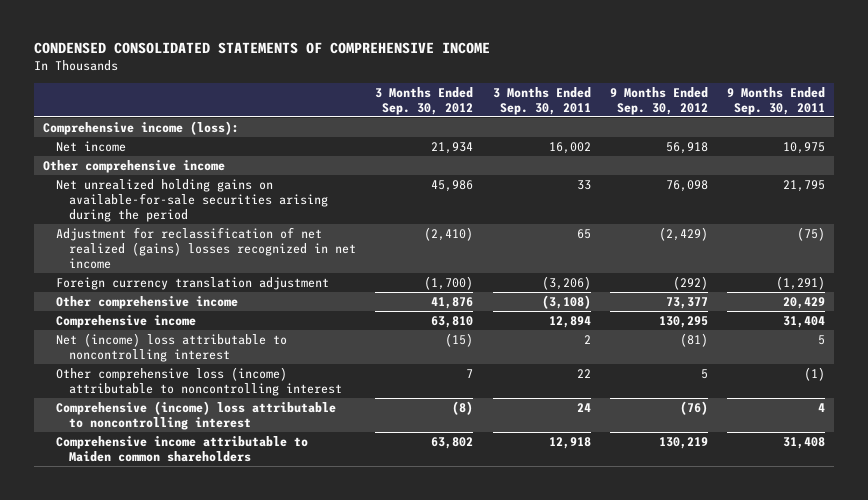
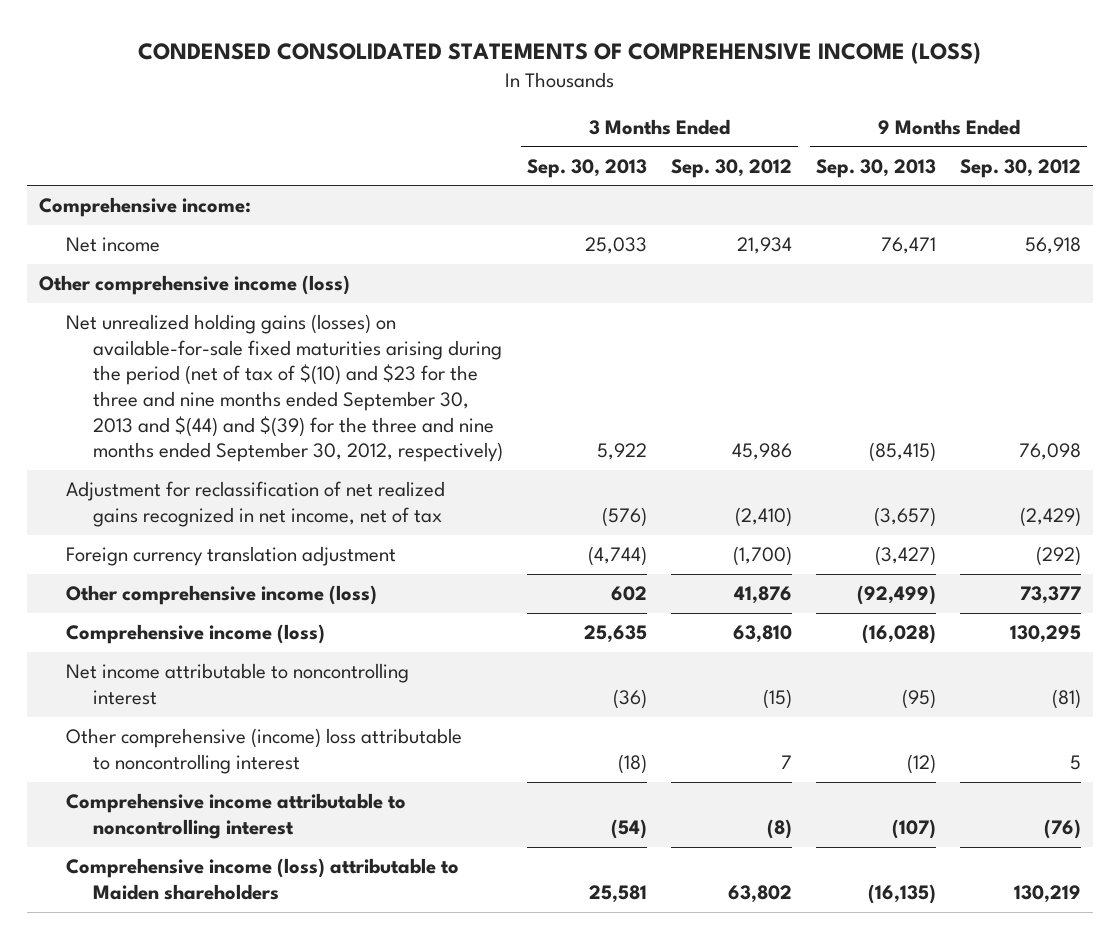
- CONDENSED CONSOLIDATED STATEMENTS OF COMPREHENSIVE INCOME
+ CONDENSED CONSOLIDATED STATEMENTS OF COMPREHENSIVE INCOME (LOSS)
- | 3 Months Ended Sep. 30, 2012 | 3 Months Ended Sep. 30, 2011 | 9 Months Ended Sep. 30, 2012 | 9 Months Ended Sep. 30, 2011
+ | 3 Months Ended Sep. 30, 2013 | 3 Months Ended Sep. 30, 2012 | 9 Months Ended Sep. 30, 2013 | 9 Months Ended Sep. 30, 2012
- Comprehensive income (loss):
+ Comprehensive income:
- Other comprehensive income
- Net unrealized holding gains on available-for-sale securities arising during the period | 45,986 | 33 | 76,098 | 21,795
- Adjustment for reclassification of net realized (gains) losses recognized in net income | (2,410) | 65 | (2,429) | (75)
+ Other comprehensive income (loss)
+ Net unrealized holding gains (losses) on available-for-sale fixed maturities arising during the period (net of tax of $(10) and $23 for the three and nine months ended September 30, 2013 and $(44) and $(39) for the three and nine months ended September 30, 2012, respectively) | 5,922 | 45,986 | (85,415) | 76,098
+ Adjustment for reclassification of net realized gains recognized in net income, net of tax | (576) | (2,410) | (3,657) | (2,429)
- Other comprehensive income | 41,876 | (3,108) | 73,377 | 20,429
- Comprehensive income | 63,810 | 12,894 | 130,295 | 31,404
- Net (income) loss attributable to noncontrolling interest | (15) | 2 | (81) | 5
- Other comprehensive loss (income) attributable to noncontrolling interest | 7 | 22 | 5 | (1)
- Comprehensive (income) loss attributable to noncontrolling interest | (8) | 24 | (76) | 4
- Comprehensive income attributable to Maiden common shareholders | 63,802 | 12,918 | 130,219 | 31,408
+ Other comprehensive income (loss) | 602 | 41,876 | (92,499) | 73,377
+ Comprehensive income (loss) | 25,635 | 63,810 | (16,028) | 130,295
+ Net income attributable to noncontrolling interest | (36) | (15) | (95) | (81)
+ Other comprehensive (income) loss attributable to noncontrolling interest | (18) | 7 | (12) | 5
+ Comprehensive income attributable to noncontrolling interest | (54) | (8) | (107) | (76)
+ Comprehensive income (loss) attributable to Maiden shareholders | 25,581 | 63,802 | (16,135) | 130,219

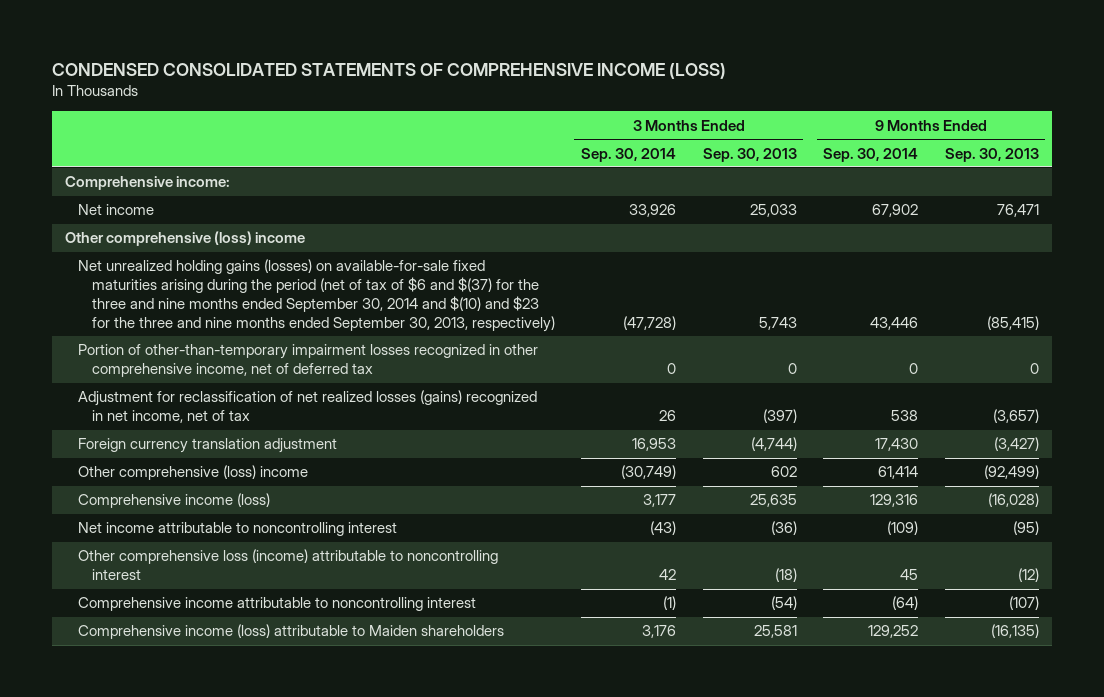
- | 3 Months Ended Sep. 30, 2013 | 3 Months Ended Sep. 30, 2012 | 9 Months Ended Sep. 30, 2013 | 9 Months Ended Sep. 30, 2012
+ | 3 Months Ended Sep. 30, 2014 | 3 Months Ended Sep. 30, 2013 | 9 Months Ended Sep. 30, 2014 | 9 Months Ended Sep. 30, 2013
- Other comprehensive income (loss)
- Net unrealized holding gains (losses) on available-for-sale fixed maturities arising during the period (net of tax of $(10) and $23 for the three and nine months ended September 30, 2013 and $(44) and $(39) for the three and nine months ended September 30, 2012, respectively) | 5,922 | 45,986 | (85,415) | 76,098
- Adjustment for reclassification of net realized gains recognized in net income, net of tax | (576) | (2,410) | (3,657) | (2,429)
+ Other comprehensive (loss) income
+ Net unrealized holding gains (losses) on available-for-sale fixed maturities arising during the period (net of tax of $6 and $(37) for the three and nine months ended September 30, 2014 and $(10) and $23 for the three and nine months ended September 30, 2013, respectively) | (47,728) | 5,743 | 43,446 | (85,415)
+ Portion of other-than-temporary impairment losses recognized in other comprehensive income, net of deferred tax | 0 | 0 | 0 | 0
+ Adjustment for reclassification of net realized losses (gains) recognized in net income, net of tax | 26 | (397) | 538 | (3,657)
- Other comprehensive income (loss) | 602 | 41,876 | (92,499) | 73,377
+ Other comprehensive (loss) income | (30,749) | 602 | 61,414 | (92,499)
- Other comprehensive (income) loss attributable to noncontrolling interest | (18) | 7 | (12) | 5
+ Other comprehensive loss (income) attributable to noncontrolling interest | 42 | (18) | 45 | (12)

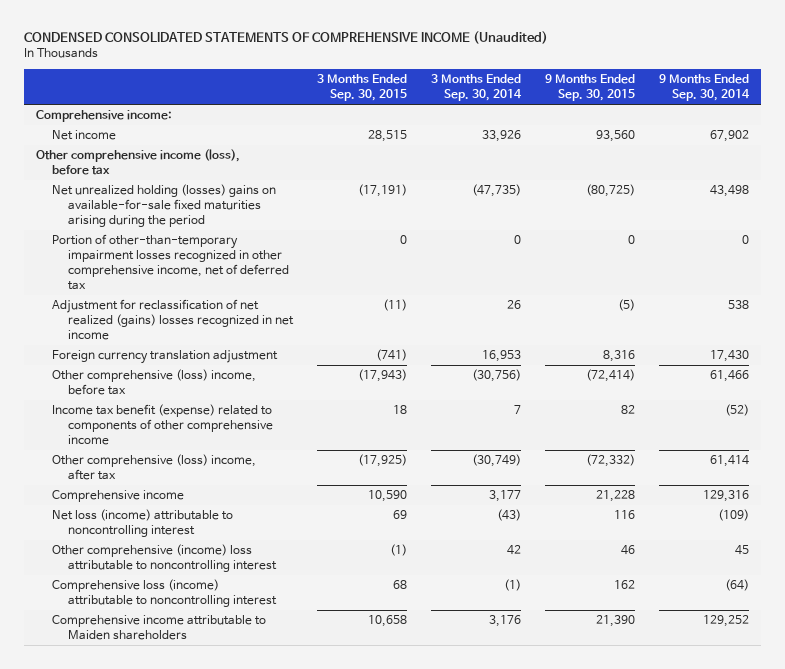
- CONDENSED CONSOLIDATED STATEMENTS OF COMPREHENSIVE INCOME (LOSS)
+ CONDENSED CONSOLIDATED STATEMENTS OF COMPREHENSIVE INCOME (Unaudited)
- | 3 Months Ended Sep. 30, 2014 | 3 Months Ended Sep. 30, 2013 | 9 Months Ended Sep. 30, 2014 | 9 Months Ended Sep. 30, 2013
+ | 3 Months Ended Sep. 30, 2015 | 3 Months Ended Sep. 30, 2014 | 9 Months Ended Sep. 30, 2015 | 9 Months Ended Sep. 30, 2014
- Other comprehensive (loss) income
- Net unrealized holding gains (losses) on available-for-sale fixed maturities arising during the period (net of tax of $6 and $(37) for the three and nine months ended September 30, 2014 and $(10) and $23 for the three and nine months ended September 30, 2013, respectively) | (47,728) | 5,743 | 43,446 | (85,415)
+ Other comprehensive income (loss), before tax
+ Net unrealized holding (losses) gains on available-for-sale fixed maturities arising during the period | (17,191) | (47,735) | (80,725) | 43,498
- Adjustment for reclassification of net realized losses (gains) recognized in net income, net of tax | 26 | (397) | 538 | (3,657)
+ Adjustment for reclassification of net realized (gains) losses recognized in net income | (11) | 26 | (5) | 538
- Other comprehensive (loss) income | (30,749) | 602 | 61,414 | (92,499)
- Comprehensive income (loss) | 3,177 | 25,635 | 129,316 | (16,028)
- Net income attributable to noncontrolling interest | (43) | (36) | (109) | (95)
- Other comprehensive loss (income) attributable to noncontrolling interest | 42 | (18) | 45 | (12)
- Comprehensive income attributable to noncontrolling interest | (1) | (54) | (64) | (107)
- Comprehensive income (loss) attributable to Maiden shareholders | 3,176 | 25,581 | 129,252 | (16,135)
+ Other comprehensive (loss) income, before tax | (17,943) | (30,756) | (72,414) | 61,466
+ Income tax benefit (expense) related to components of other comprehensive income | 18 | 7 | 82 | (52)
+ Other comprehensive (loss) income, after tax | (17,925) | (30,749) | (72,332) | 61,414
+ Comprehensive income | 10,590 | 3,177 | 21,228 | 129,316
+ Net loss (income) attributable to noncontrolling interest | 69 | (43) | 116 | (109)
+ Other comprehensive (income) loss attributable to noncontrolling interest | (1) | 42 | 46 | 45
+ Comprehensive loss (income) attributable to noncontrolling interest | 68 | (1) | 162 | (64)
+ Comprehensive income attributable to Maiden shareholders | 10,658 | 3,176 | 21,390 | 129,252

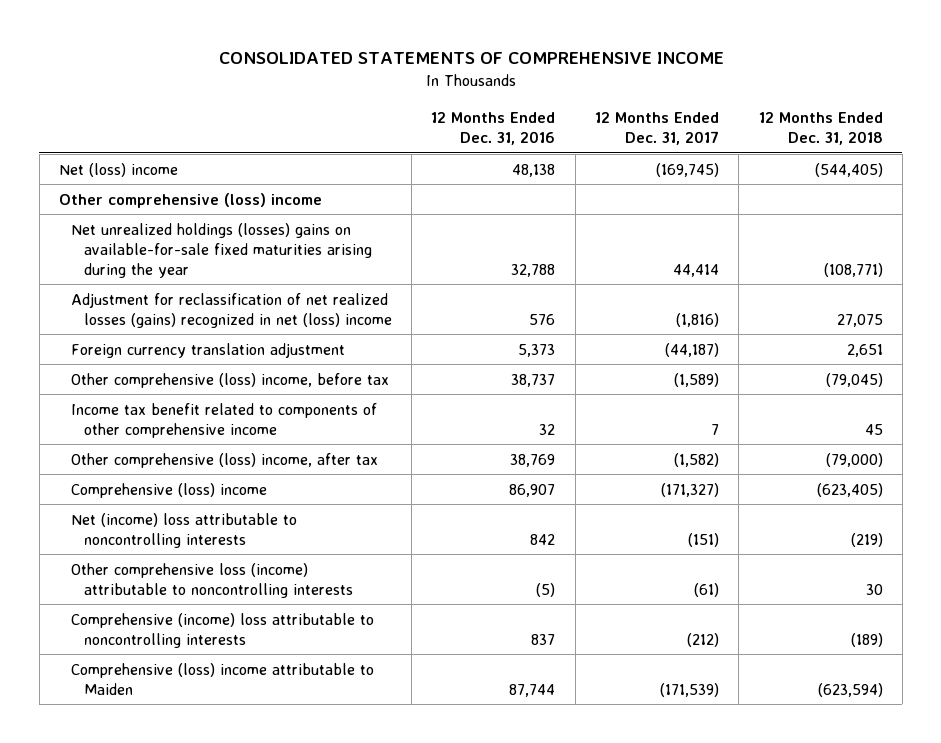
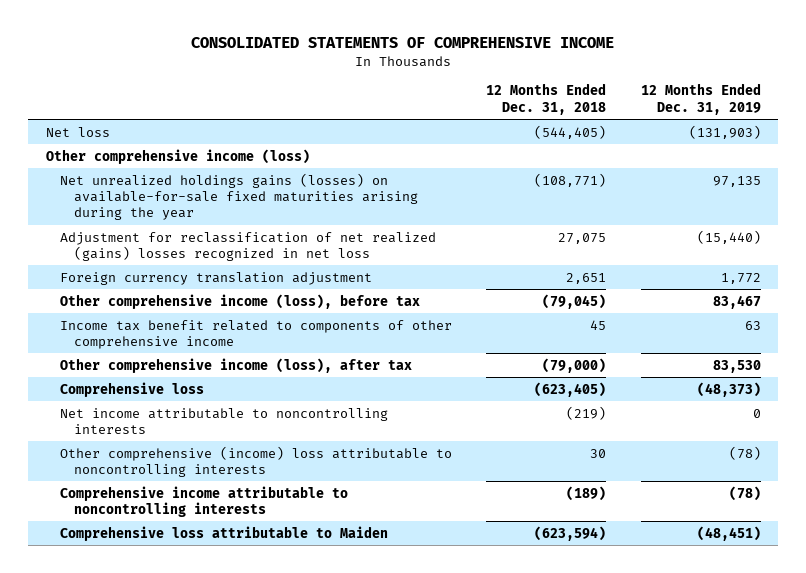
- | 12 Months Ended Dec. 31, 2016 | 12 Months Ended Dec. 31, 2017 | 12 Months Ended Dec. 31, 2018
+ | 12 Months Ended Dec. 31, 2018 | 12 Months Ended Dec. 31, 2019
- Net (loss) income | 48,138 | (169,745) | (544,405)
- Other comprehensive (loss) income
- Net unrealized holdings (losses) gains on available-for-sale fixed maturities arising during the year | 32,788 | 44,414 | (108,771)
- Adjustment for reclassification of net realized losses (gains) recognized in net (loss) income | 576 | (1,816) | 27,075
+ Net loss | (544,405) | (131,903)
+ Other comprehensive income (loss)
+ Net unrealized holdings gains (losses) on available-for-sale fixed maturities arising during the year | (108,771) | 97,135
+ Adjustment for reclassification of net realized (gains) losses recognized in net loss | 27,075 | (15,440)
- Other comprehensive (loss) income, before tax | 38,737 | (1,589) | (79,045)
+ Other comprehensive income (loss), before tax | (79,045) | 83,467
- Other comprehensive (loss) income, after tax | 38,769 | (1,582) | (79,000)
- Comprehensive (loss) income | 86,907 | (171,327) | (623,405)
- Net (income) loss attributable to noncontrolling interests | 842 | (151) | (219)
- Other comprehensive loss (income) attributable to noncontrolling interests | (5) | (61) | 30
- Comprehensive (income) loss attributable to noncontrolling interests | 837 | (212) | (189)
- Comprehensive (loss) income attributable to Maiden | 87,744 | (171,539) | (623,594)
+ Other comprehensive income (loss), after tax | (79,000) | 83,530
+ Comprehensive loss | (623,405) | (48,373)
+ Net income attributable to noncontrolling interests | (219) | 0
+ Other comprehensive (income) loss attributable to noncontrolling interests | 30 | (78)
+ Comprehensive income attributable to noncontrolling interests | (189) | (78)
+ Comprehensive loss attributable to Maiden | (623,594) | (48,451)

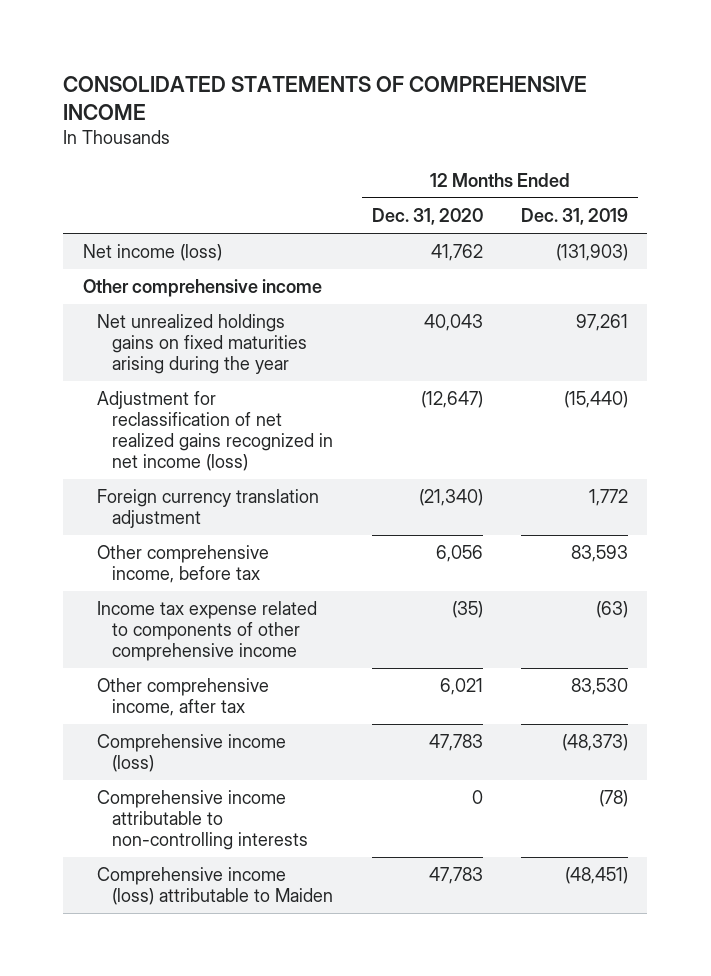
- | 12 Months Ended Dec. 31, 2018 | 12 Months Ended Dec. 31, 2019
+ | 12 Months Ended Dec. 31, 2020 | 12 Months Ended Dec. 31, 2019
- Net loss | (544,405) | (131,903)
- Other comprehensive income (loss)
- Net unrealized holdings gains (losses) on available-for-sale fixed maturities arising during the year | (108,771) | 97,135
- Adjustment for reclassification of net realized (gains) losses recognized in net loss | 27,075 | (15,440)
+ Net income (loss) | 41,762 | (131,903)
+ Other comprehensive income
+ Net unrealized holdings gains on fixed maturities arising during the year | 40,043 | 97,261
+ Adjustment for reclassification of net realized gains recognized in net income (loss) | (12,647) | (15,440)
- Other comprehensive income (loss), before tax | (79,045) | 83,467
- Income tax benefit related to components of other comprehensive income | 45 | 63
- Other comprehensive income (loss), after tax | (79,000) | 83,530
- Comprehensive loss | (623,405) | (48,373)
- Net income attributable to noncontrolling interests | (219) | 0
- Other comprehensive (income) loss attributable to noncontrolling interests | 30 | (78)
- Comprehensive income attributable to noncontrolling interests | (189) | (78)
- Comprehensive loss attributable to Maiden | (623,594) | (48,451)
+ Other comprehensive income, before tax | 6,056 | 83,593
+ Income tax expense related to components of other comprehensive income | (35) | (63)
+ Other comprehensive income, after tax | 6,021 | 83,530
+ Comprehensive income (loss) | 47,783 | (48,373)
+ Comprehensive income attributable to non-controlling interests | 0 | (78)
+ Comprehensive income (loss) attributable to Maiden | 47,783 | (48,451)

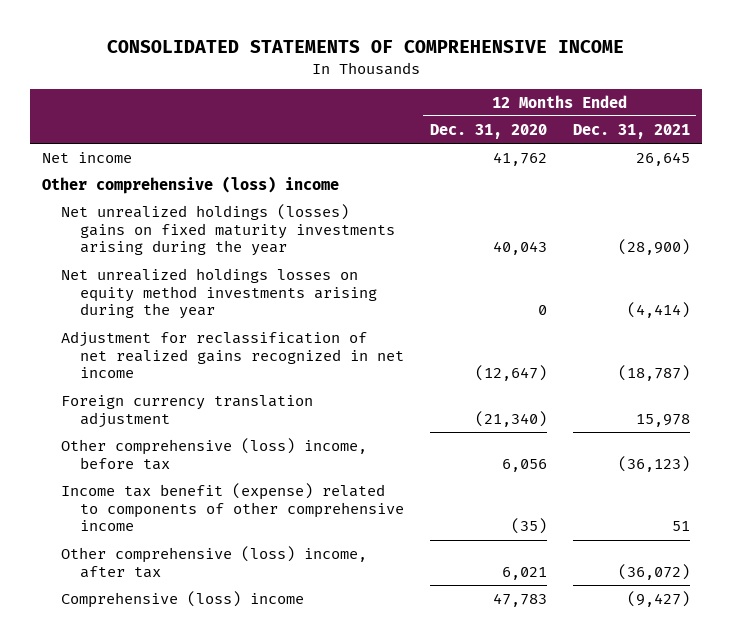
- | 12 Months Ended Dec. 31, 2020 | 12 Months Ended Dec. 31, 2019
+ | 12 Months Ended Dec. 31, 2020 | 12 Months Ended Dec. 31, 2021
- Net income (loss) | 41,762 | (131,903)
- Other comprehensive income
- Net unrealized holdings gains on fixed maturities arising during the year | 40,043 | 97,261
- Adjustment for reclassification of net realized gains recognized in net income (loss) | (12,647) | (15,440)
+ Net income | 41,762 | 26,645
+ Other comprehensive (loss) income
+ Net unrealized holdings (losses) gains on fixed maturity investments arising during the year | 40,043 | (28,900)
+ Net unrealized holdings losses on equity method investments arising during the year | 0 | (4,414)
+ Adjustment for reclassification of net realized gains recognized in net income | (12,647) | (18,787)
- Other comprehensive income, before tax | 6,056 | 83,593
- Income tax expense related to components of other comprehensive income | (35) | (63)
- Other comprehensive income, after tax | 6,021 | 83,530
- Comprehensive income (loss) | 47,783 | (48,373)
- Comprehensive income attributable to non-controlling interests | 0 | (78)
- Comprehensive income (loss) attributable to Maiden | 47,783 | (48,451)
+ Other comprehensive (loss) income, before tax | 6,056 | (36,123)
+ Income tax benefit (expense) related to components of other comprehensive income | (35) | 51
+ Other comprehensive (loss) income, after tax | 6,021 | (36,072)
+ Comprehensive (loss) income | 47,783 | (9,427)

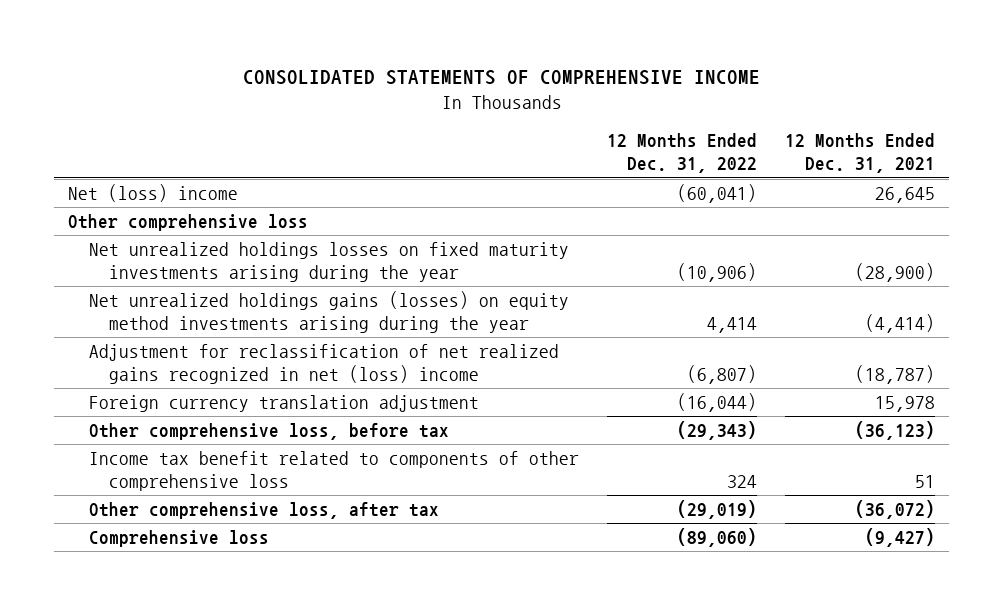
- | 12 Months Ended Dec. 31, 2020 | 12 Months Ended Dec. 31, 2021
+ | 12 Months Ended Dec. 31, 2022 | 12 Months Ended Dec. 31, 2021
- Net income | 41,762 | 26,645
- Other comprehensive (loss) income
- Net unrealized holdings (losses) gains on fixed maturity investments arising during the year | 40,043 | (28,900)
- Net unrealized holdings losses on equity method investments arising during the year | 0 | (4,414)
- Adjustment for reclassification of net realized gains recognized in net income | (12,647) | (18,787)
+ Net (loss) income | (60,041) | 26,645
+ Other comprehensive loss
+ Net unrealized holdings losses on fixed maturity investments arising during the year | (10,906) | (28,900)
+ Net unrealized holdings gains (losses) on equity method investments arising during the year | 4,414 | (4,414)
+ Adjustment for reclassification of net realized gains recognized in net (loss) income | (6,807) | (18,787)
- Other comprehensive (loss) income, before tax | 6,056 | (36,123)
- Income tax benefit (expense) related to components of other comprehensive income | (35) | 51
- Other comprehensive (loss) income, after tax | 6,021 | (36,072)
- Comprehensive (loss) income | 47,783 | (9,427)
+ Other comprehensive loss, before tax | (29,343) | (36,123)
+ Income tax benefit related to components of other comprehensive loss | 324 | 51
+ Other comprehensive loss, after tax | (29,019) | (36,072)
+ Comprehensive loss | (89,060) | (9,427)

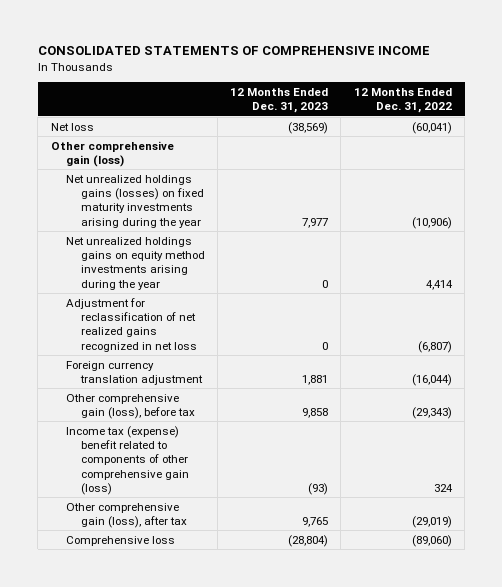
- | 12 Months Ended Dec. 31, 2022 | 12 Months Ended Dec. 31, 2021
+ | 12 Months Ended Dec. 31, 2023 | 12 Months Ended Dec. 31, 2022
- Net (loss) income | (60,041) | 26,645
- Other comprehensive loss
- Net unrealized holdings losses on fixed maturity investments arising during the year | (10,906) | (28,900)
- Net unrealized holdings gains (losses) on equity method investments arising during the year | 4,414 | (4,414)
- Adjustment for reclassification of net realized gains recognized in net (loss) income | (6,807) | (18,787)
+ Net loss | (38,569) | (60,041)
+ Other comprehensive gain (loss)
+ Net unrealized holdings gains (losses) on fixed maturity investments arising during the year | 7,977 | (10,906)
+ Net unrealized holdings gains on equity method investments arising during the year | 0 | 4,414
+ Adjustment for reclassification of net realized gains recognized in net loss | 0 | (6,807)
- Other comprehensive loss, before tax | (29,343) | (36,123)
- Income tax benefit related to components of other comprehensive loss | 324 | 51
- Other comprehensive loss, after tax | (29,019) | (36,072)
+ Other comprehensive gain (loss), before tax | 9,858 | (29,343)
+ Income tax (expense) benefit related to components of other comprehensive gain (loss) | (93) | 324
+ Other comprehensive gain (loss), after tax | 9,765 | (29,019)

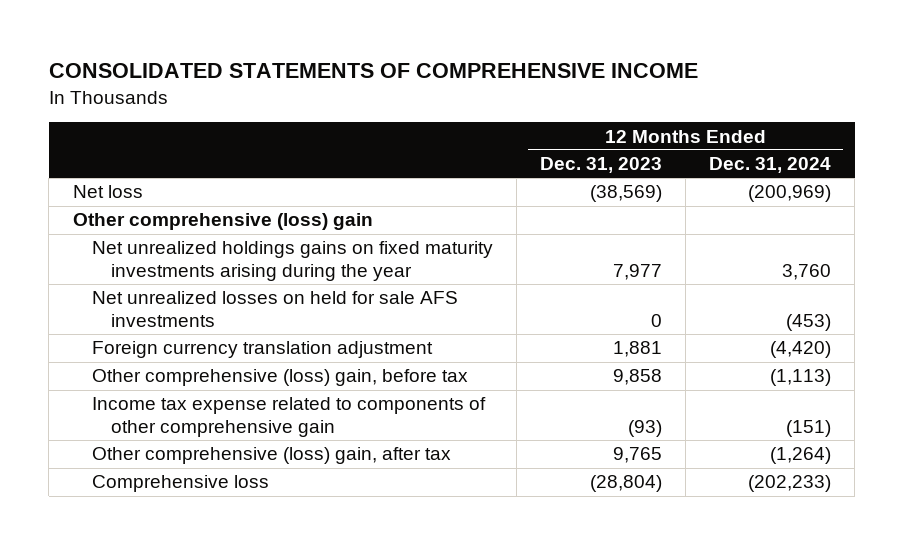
- | 12 Months Ended Dec. 31, 2023 | 12 Months Ended Dec. 31, 2022
+ | 12 Months Ended Dec. 31, 2023 | 12 Months Ended Dec. 31, 2024
- Other comprehensive gain (loss)
- Net unrealized holdings gains (losses) on fixed maturity investments arising during the year | 7,977 | (10,906)
- Net unrealized holdings gains on equity method investments arising during the year | 0 | 4,414
- Adjustment for reclassification of net realized gains recognized in net loss | 0 | (6,807)
+ Other comprehensive (loss) gain
+ Net unrealized holdings gains on fixed maturity investments arising during the year | 7,977 | 3,760
+ Net unrealized losses on held for sale AFS investments | 0 | (453)
- Other comprehensive gain (loss), before tax | 9,858 | (29,343)
- Income tax (expense) benefit related to components of other comprehensive gain (loss) | (93) | 324
- Other comprehensive gain (loss), after tax | 9,765 | (29,019)
+ Other comprehensive (loss) gain, before tax | 9,858 | (1,113)
+ Income tax expense related to components of other comprehensive gain | (93) | (151)
+ Other comprehensive (loss) gain, after tax | 9,765 | (1,264)

